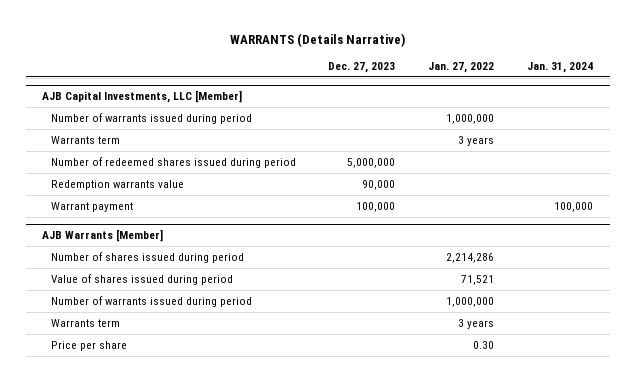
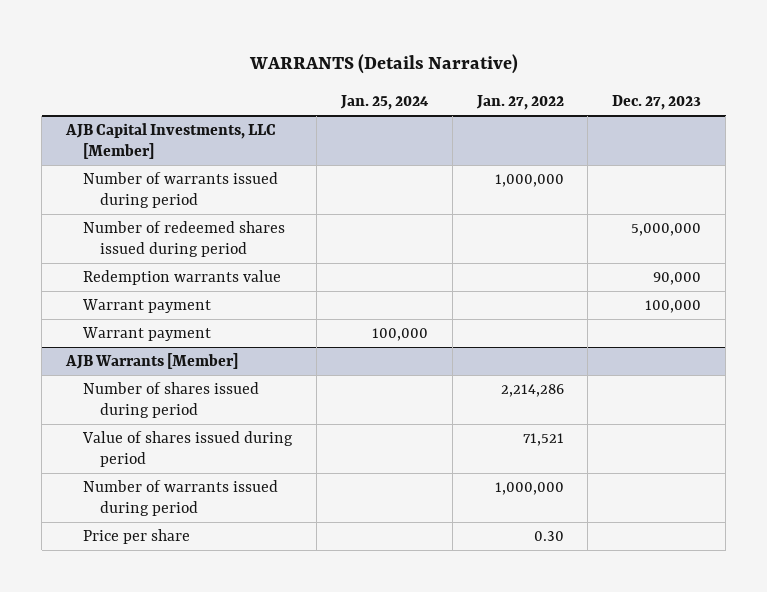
- | Dec. 27, 2023 | Jan. 27, 2022 | Jan. 31, 2024
+ | Jan. 25, 2024 | Jan. 27, 2022 | Dec. 27, 2023
@ AJB Capital Investments, LLC [Member]
- Warrants term | | 3 years |
+ Warrant payment | 100,000 | |
@ AJB Warrants [Member]
- Warrants term | | 3 years |

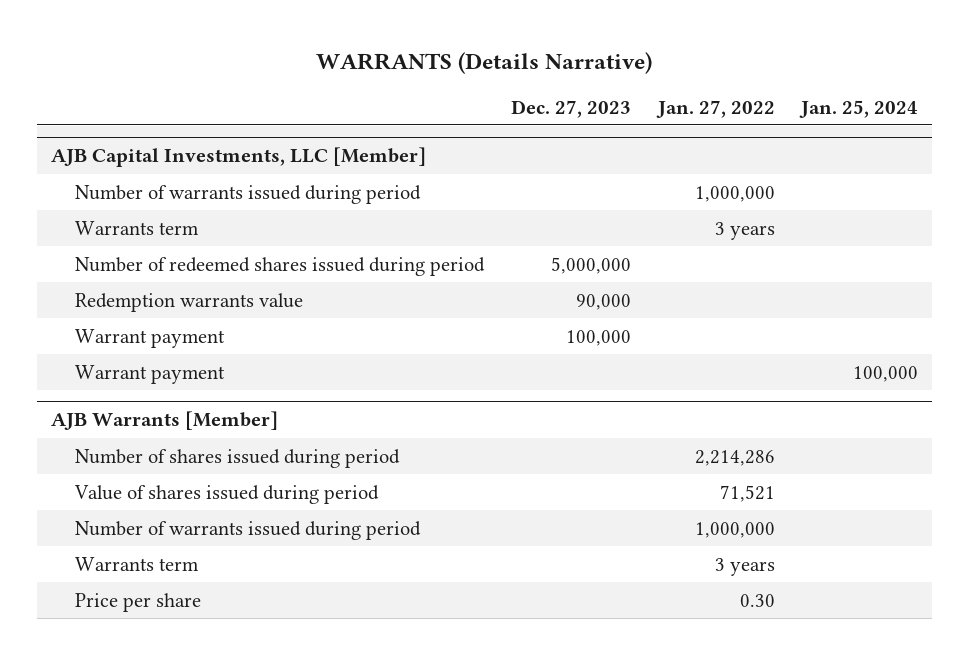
- | Jan. 25, 2024 | Jan. 27, 2022 | Dec. 27, 2023
+ | Dec. 27, 2023 | Jan. 27, 2022 | Jan. 25, 2024
@ AJB Capital Investments, LLC [Member]
+ Warrants term | | 3 years |
@ AJB Warrants [Member]
+ Warrants term | | 3 years |

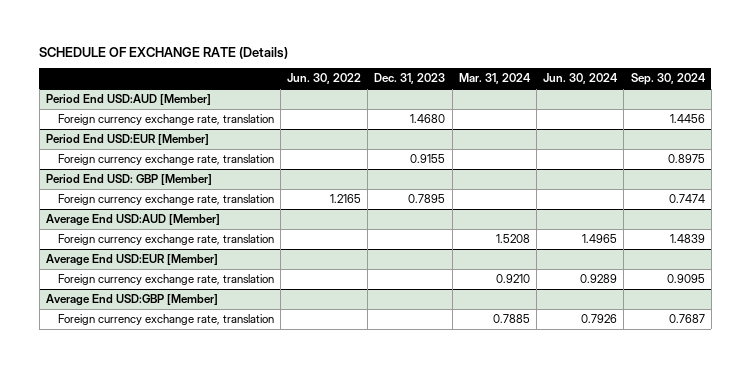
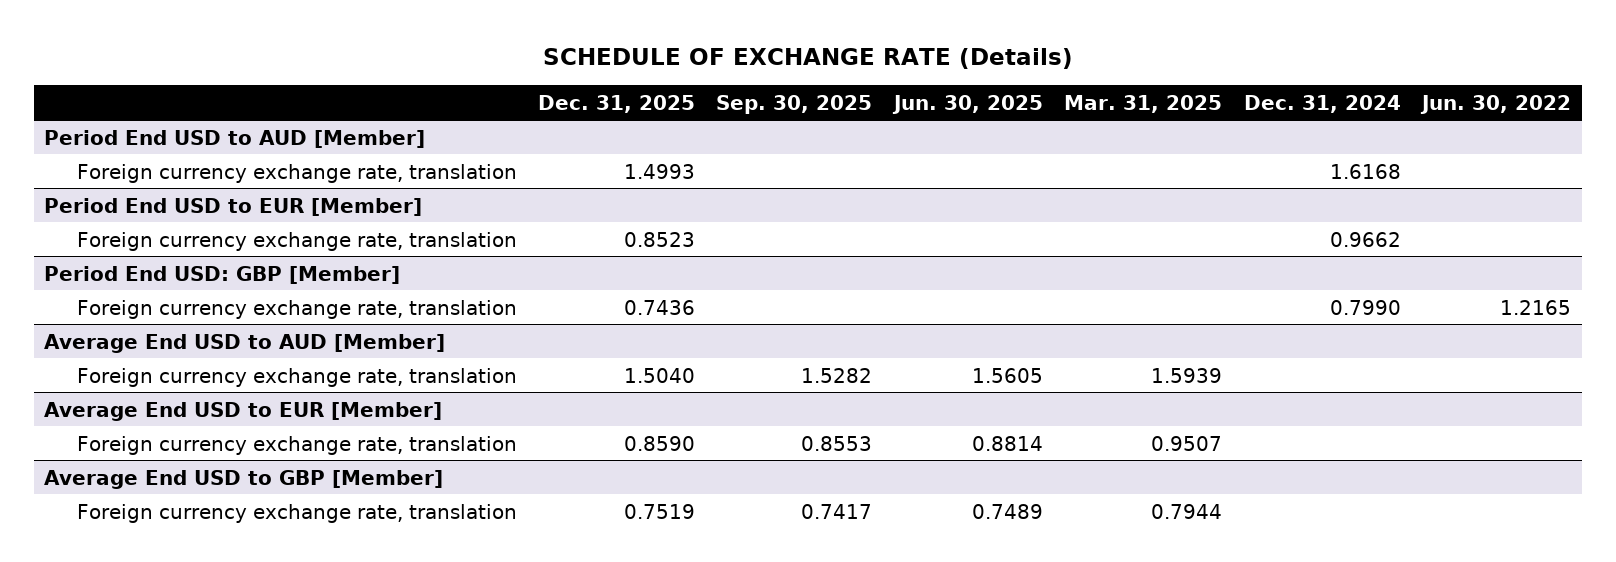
- | Jun. 30, 2022 | Dec. 31, 2023 | Mar. 31, 2024 | Jun. 30, 2024 | Sep. 30, 2024
+ | Dec. 31, 2025 | Sep. 30, 2025 | Jun. 30, 2025 | Mar. 31, 2025 | Dec. 31, 2024 | Jun. 30, 2022
- Period End USD:AUD [Member]
+ Period End USD to AUD [Member]
- Period End USD:EUR [Member]
+ Period End USD to EUR [Member]
- Average End USD:AUD [Member]
+ Average End USD to AUD [Member]
- Average End USD:EUR [Member]
+ Average End USD to EUR [Member]
- Average End USD:GBP [Member]
+ Average End USD to GBP [Member]

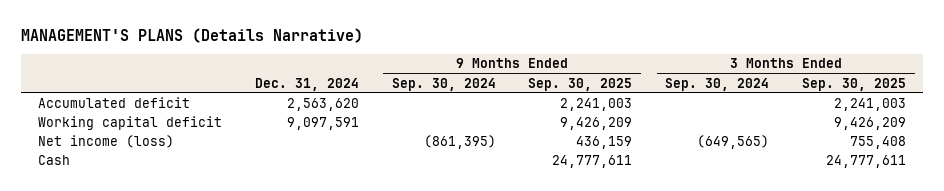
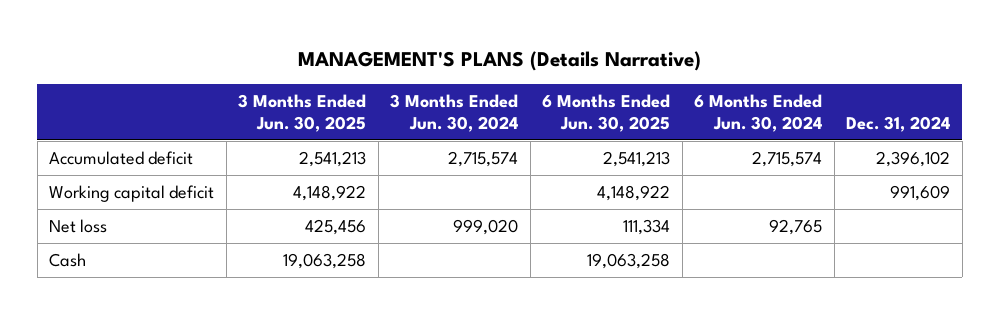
- | Dec. 31, 2024 | 9 Months Ended Sep. 30, 2024 | 9 Months Ended Sep. 30, 2025 | 3 Months Ended Sep. 30, 2024 | 3 Months Ended Sep. 30, 2025
+ | 3 Months Ended Jun. 30, 2025 | 3 Months Ended Jun. 30, 2024 | 6 Months Ended Jun. 30, 2025 | 6 Months Ended Jun. 30, 2024 | Dec. 31, 2024
- Accumulated deficit | 2,563,620 | | 2,241,003 | | 2,241,003
- Working capital deficit | 9,097,591 | | 9,426,209 | | 9,426,209
- Net income (loss) | | (861,395) | 436,159 | (649,565) | 755,408
+ Accumulated deficit | 2,541,213 | 2,715,574 | 2,541,213 | 2,715,574 | 2,396,102
+ Working capital deficit | 4,148,922 | | 4,148,922 | | 991,609
+ Net loss | 425,456 | 999,020 | 111,334 | 92,765 |

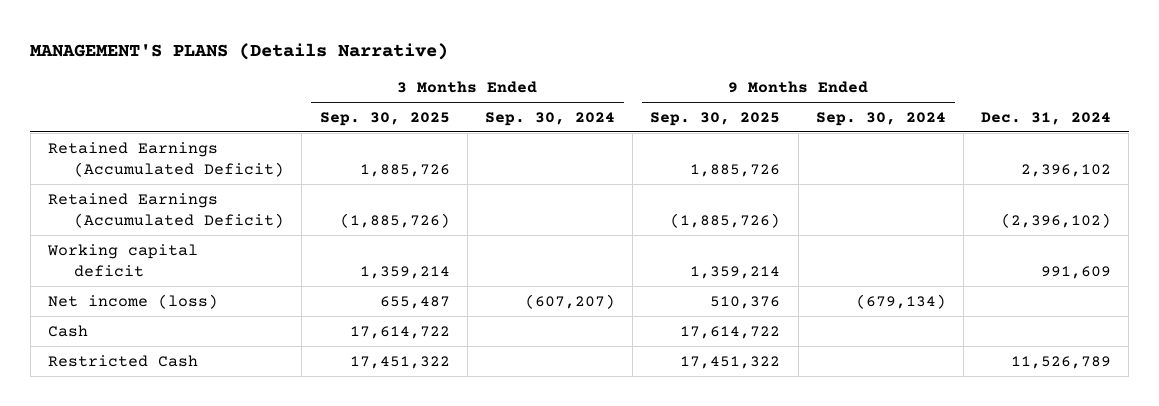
- | 3 Months Ended Jun. 30, 2025 | 3 Months Ended Jun. 30, 2024 | 6 Months Ended Jun. 30, 2025 | 6 Months Ended Jun. 30, 2024 | Dec. 31, 2024
+ | 3 Months Ended Sep. 30, 2025 | 3 Months Ended Sep. 30, 2024 | 9 Months Ended Sep. 30, 2025 | 9 Months Ended Sep. 30, 2024 | Dec. 31, 2024
- Accumulated deficit | 2,541,213 | 2,715,574 | 2,541,213 | 2,715,574 | 2,396,102
+ Retained Earnings (Accumulated Deficit) | 1,885,726 | | 1,885,726 | | 2,396,102
+ Retained Earnings (Accumulated Deficit) | (1,885,726) | | (1,885,726) | | (2,396,102)
- Net loss | 425,456 | 999,020 | 111,334 | 92,765 |
+ Net income (loss) | 655,487 | (607,207) | 510,376 | (679,134) |
+ Restricted Cash | 17,451,322 | | 17,451,322 | | 11,526,789

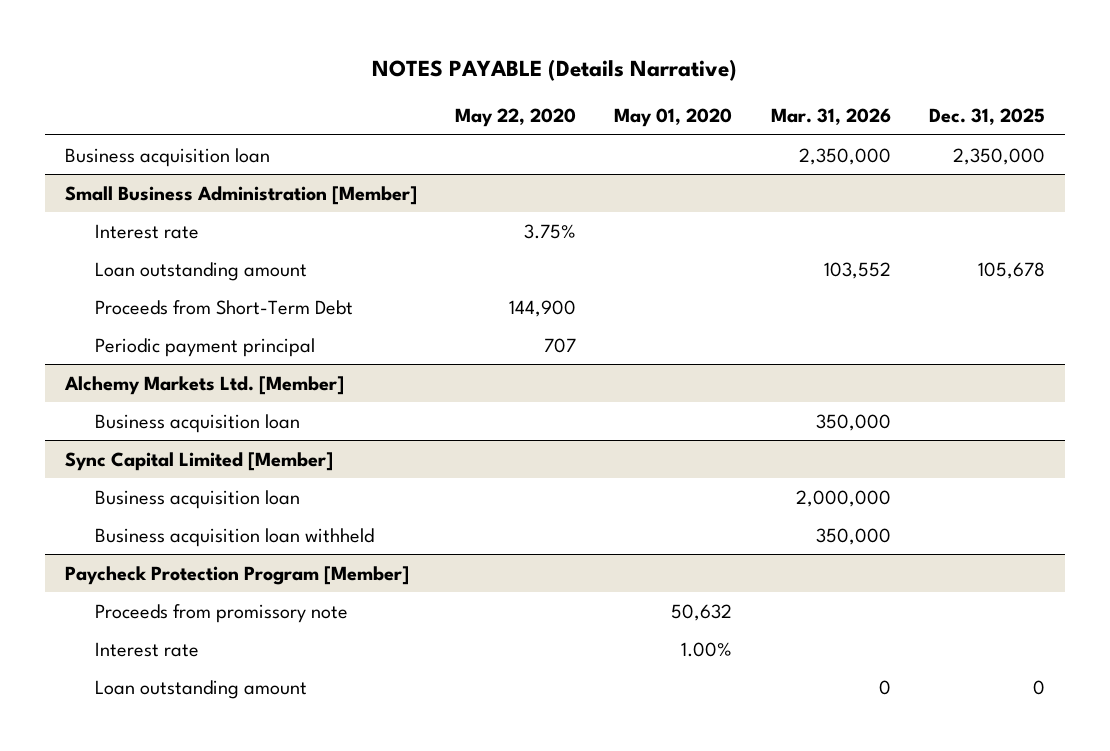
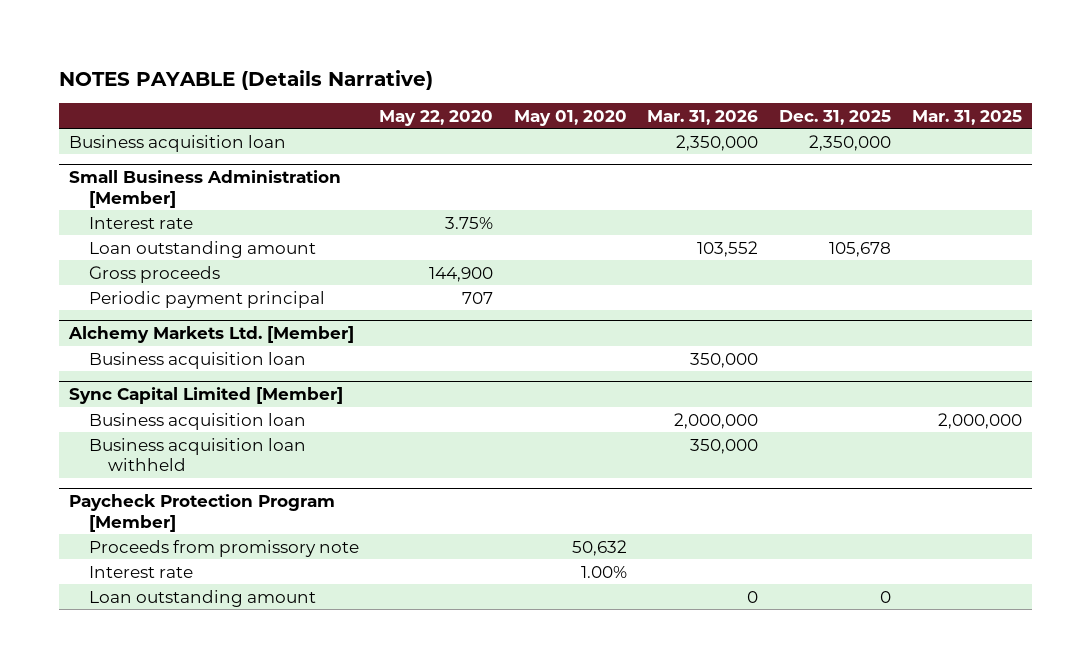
- | May 22, 2020 | May 01, 2020 | Mar. 31, 2026 | Dec. 31, 2025
+ | May 22, 2020 | May 01, 2020 | Mar. 31, 2026 | Dec. 31, 2025 | Mar. 31, 2025
@ Small Business Administration [Member]
- Proceeds from Short-Term Debt | 144,900 | | |
+ Gross proceeds | 144,900 | | | |

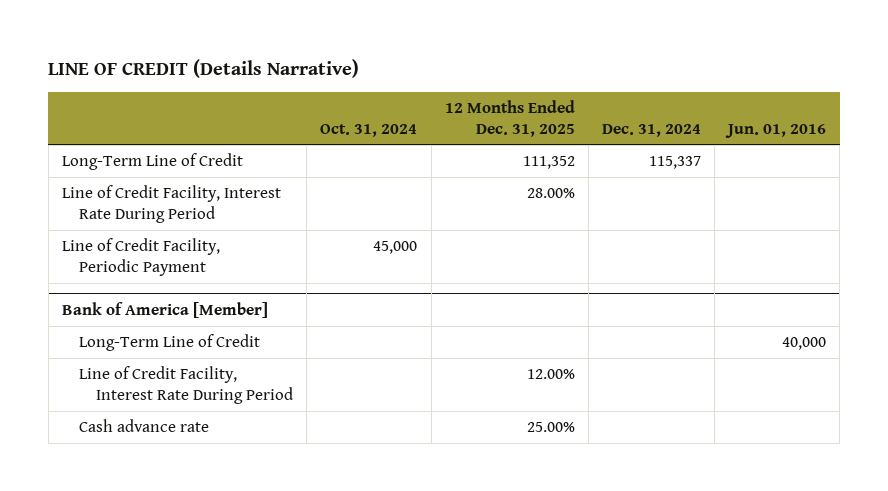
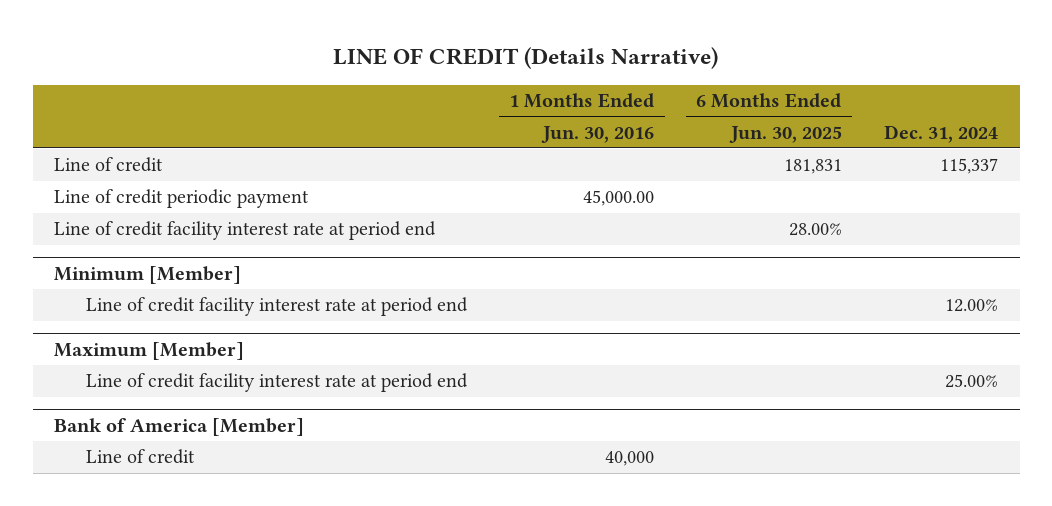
- | Oct. 31, 2024 | 12 Months Ended Dec. 31, 2025 | Dec. 31, 2024 | Jun. 01, 2016
+ | 1 Months Ended Jun. 30, 2016 | 6 Months Ended Jun. 30, 2025 | Dec. 31, 2024
- Long-Term Line of Credit | | 111,352 | 115,337 |
- Line of Credit Facility, Interest Rate During Period | | 28.00% | |
- Line of Credit Facility, Periodic Payment | 45,000 | | |
+ Line of credit | | 181,831 | 115,337
+ Line of credit periodic payment | 45,000.00 | |
+ Line of credit facility interest rate at period end | | 28.00% |
+ Minimum [Member]
+ Line of credit facility interest rate at period end | | | 12.00%
+ Maximum [Member]
+ Line of credit facility interest rate at period end | | | 25.00%
@ Bank of America [Member]
- Long-Term Line of Credit | | | | 40,000
- Line of Credit Facility, Interest Rate During Period | | 12.00% | |
- Cash advance rate | | 25.00% | |
+ Line of credit | 40,000 | |

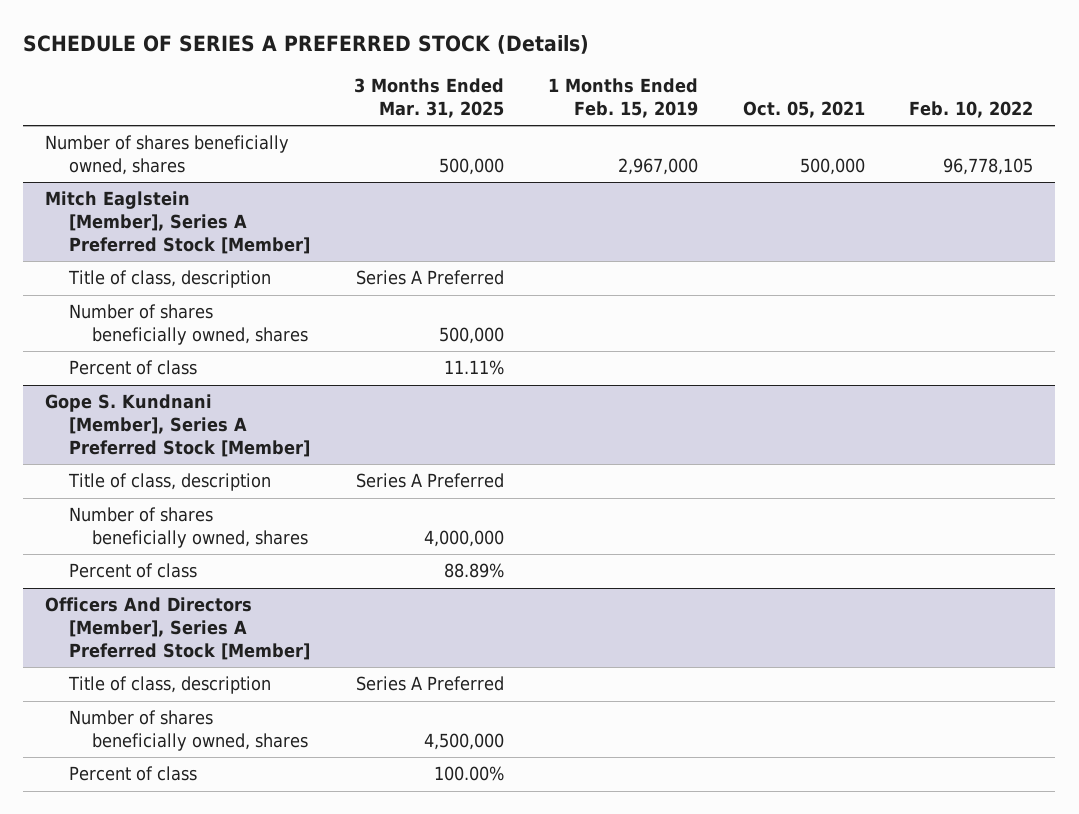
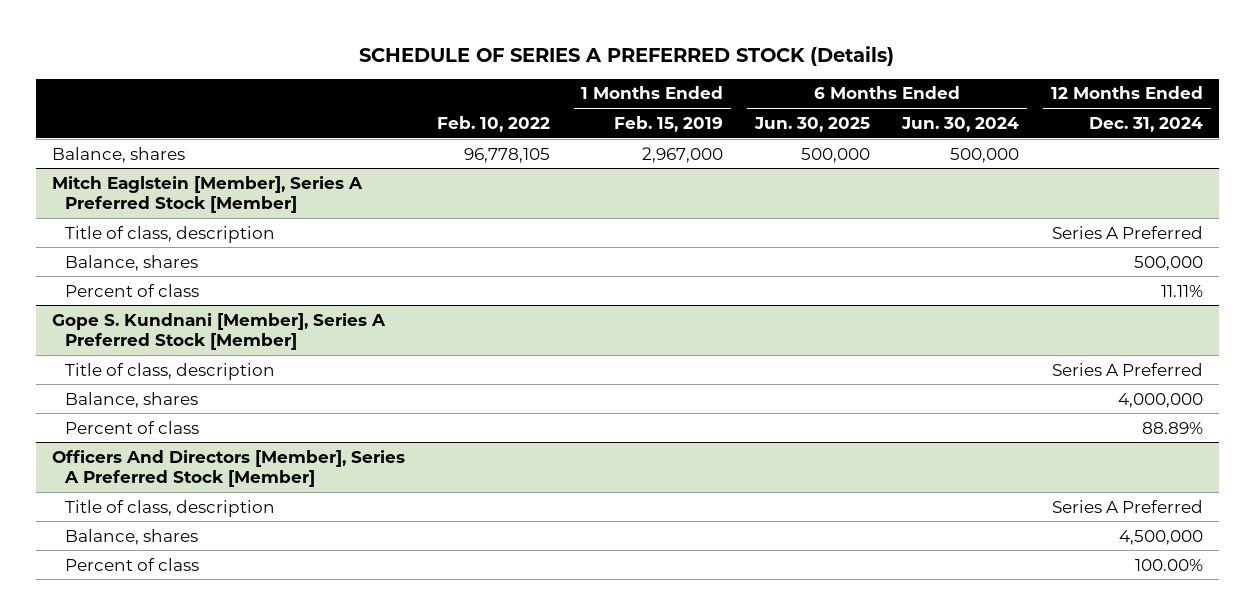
- | 3 Months Ended Mar. 31, 2025 | 1 Months Ended Feb. 15, 2019 | Oct. 05, 2021 | Feb. 10, 2022
+ | Feb. 10, 2022 | 1 Months Ended Feb. 15, 2019 | 6 Months Ended Jun. 30, 2025 | 6 Months Ended Jun. 30, 2024 | 12 Months Ended Dec. 31, 2024
- Number of shares beneficially owned, shares | 500,000 | 2,967,000 | 500,000 | 96,778,105
+ Balance, shares | 96,778,105 | 2,967,000 | 500,000 | 500,000 |
@ Mitch Eaglstein [Member], Series A Preferred Stock [Member]
- Number of shares beneficially owned, shares | 500,000 | | |
+ Balance, shares | | | | | 500,000
@ Gope S. Kundnani [Member], Series A Preferred Stock [Member]
- Number of shares beneficially owned, shares | 4,000,000 | | |
+ Balance, shares | | | | | 4,000,000
@ Officers And Directors [Member], Series A Preferred Stock [Member]
- Number of shares beneficially owned, shares | 4,500,000 | | |
+ Balance, shares | | | | | 4,500,000

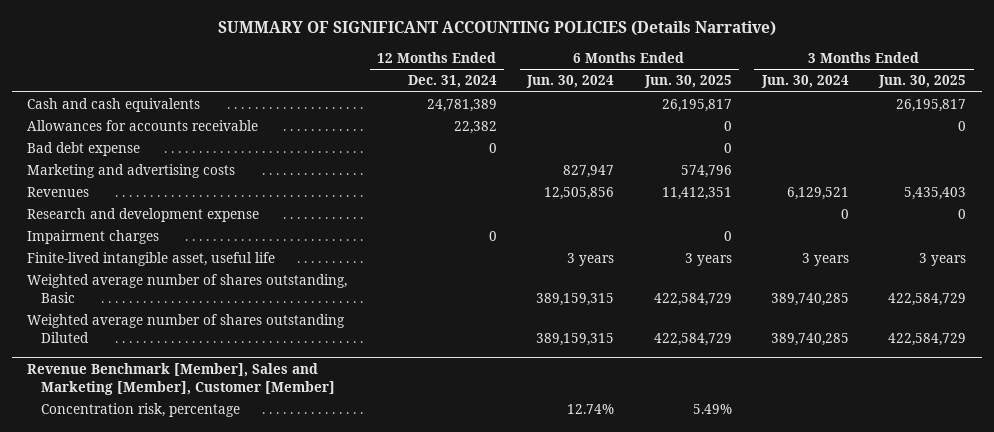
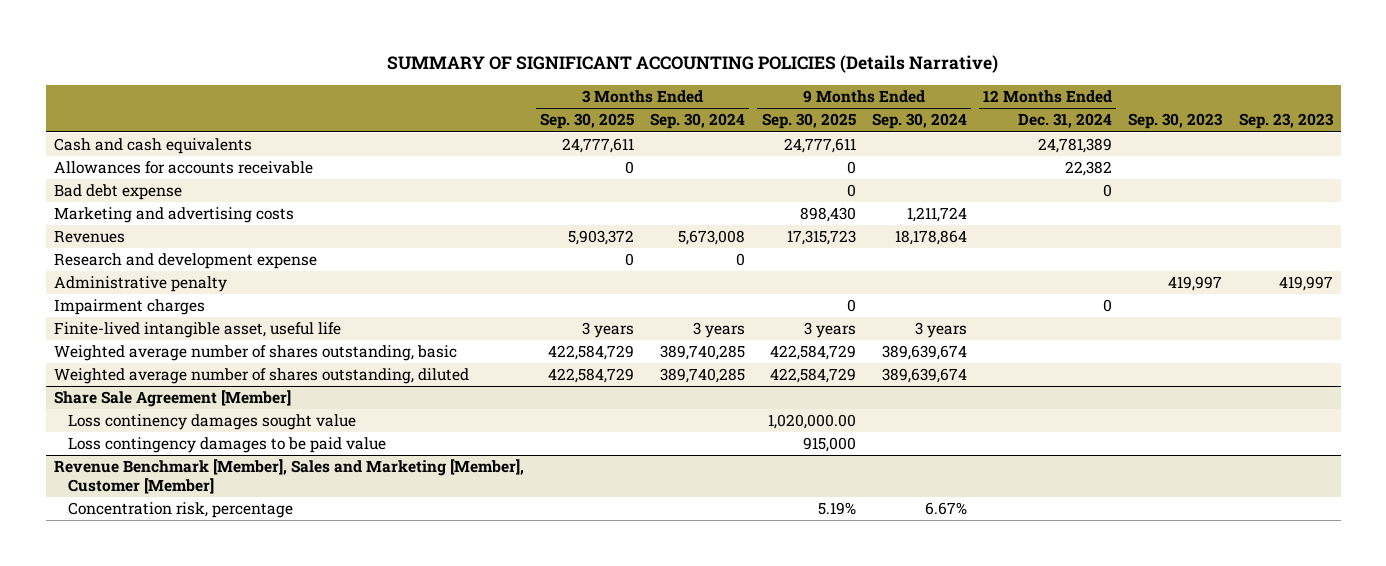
- | 12 Months Ended Dec. 31, 2024 | 6 Months Ended Jun. 30, 2024 | 6 Months Ended Jun. 30, 2025 | 3 Months Ended Jun. 30, 2024 | 3 Months Ended Jun. 30, 2025
+ | 3 Months Ended Sep. 30, 2025 | 3 Months Ended Sep. 30, 2024 | 9 Months Ended Sep. 30, 2025 | 9 Months Ended Sep. 30, 2024 | 12 Months Ended Dec. 31, 2024 | Sep. 30, 2023 | Sep. 23, 2023
+ Administrative penalty | | | | | | 419,997 | 419,997
- Weighted average number of shares outstanding, Basic | | 389,159,315 | 422,584,729 | 389,740,285 | 422,584,729
- Weighted average number of shares outstanding Diluted | | 389,159,315 | 422,584,729 | 389,740,285 | 422,584,729
+ Weighted average number of shares outstanding, basic | 422,584,729 | 389,740,285 | 422,584,729 | 389,639,674 | | |
+ Weighted average number of shares outstanding, diluted | 422,584,729 | 389,740,285 | 422,584,729 | 389,639,674 | | |
+ Share Sale Agreement [Member]
+ Loss continency damages sought value | | | 1,020,000.00 | | | |
+ Loss contingency damages to be paid value | | | 915,000 | | | |

